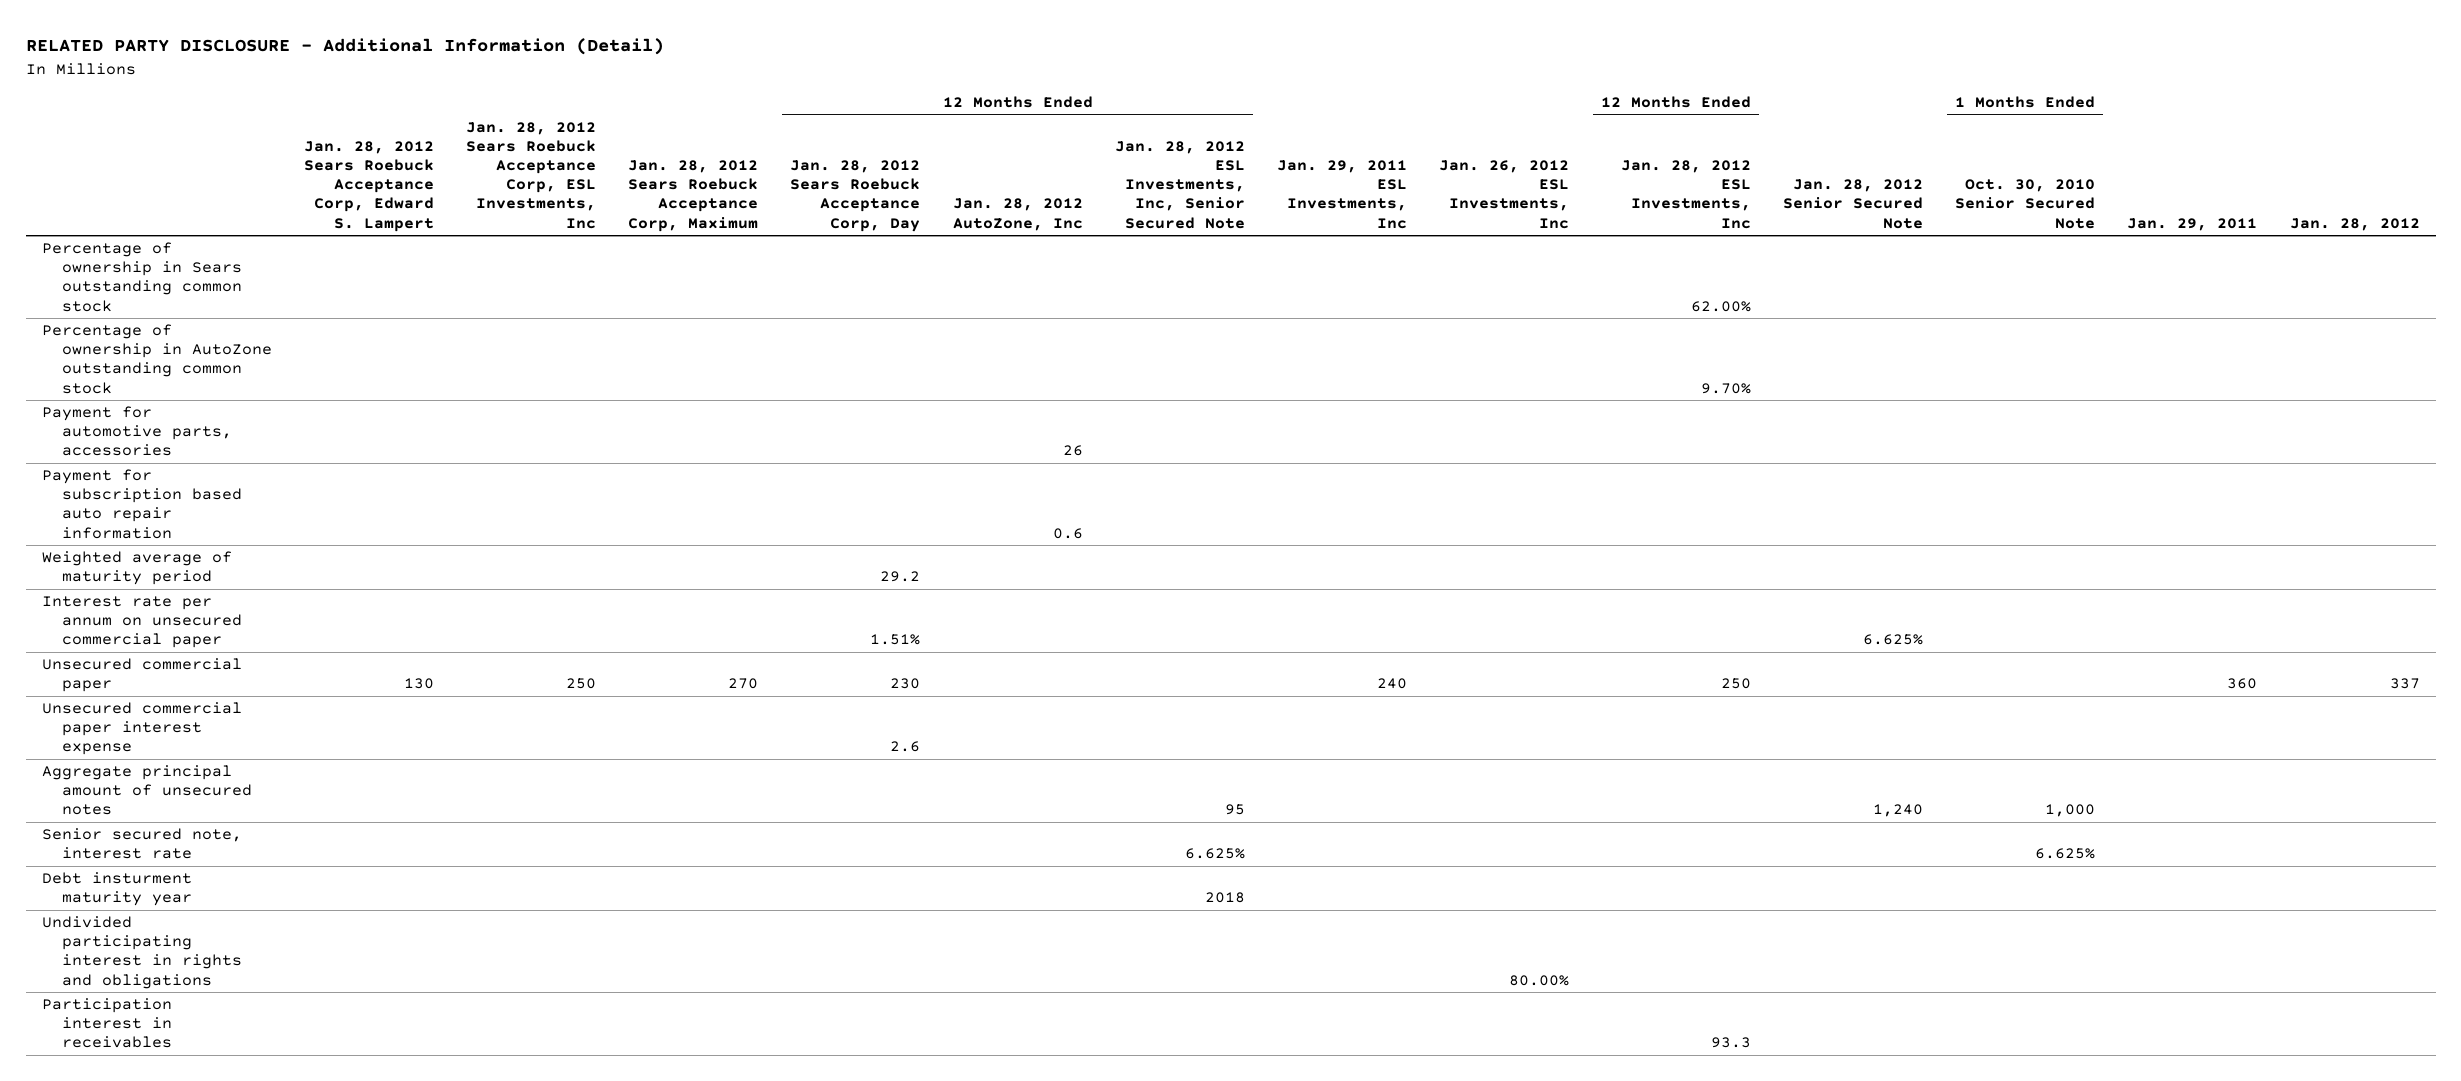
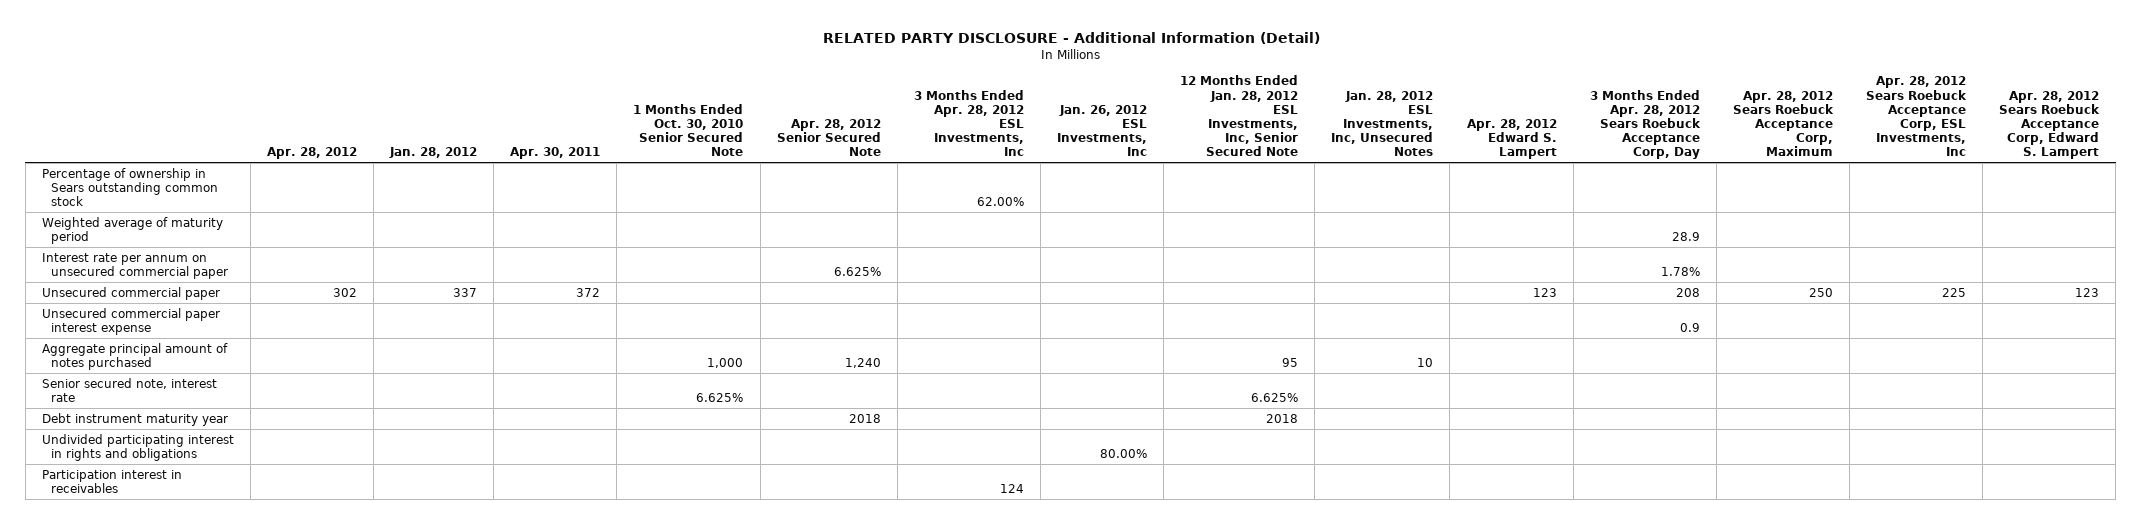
- | Jan. 28, 2012 Sears Roebuck Acceptance Corp, Edward S. Lampert | Jan. 28, 2012 Sears Roebuck Acceptance Corp, ESL Investments, Inc | Jan. 28, 2012 Sears Roebuck Acceptance Corp, Maximum | 12 Months Ended Jan. 28, 2012 Sears Roebuck Acceptance Corp, Day | 12 Months Ended Jan. 28, 2012 AutoZone, Inc | 12 Months Ended Jan. 28, 2012 ESL Investments, Inc, Senior Secured Note | Jan. 29, 2011 ESL Investments, Inc | Jan. 26, 2012 ESL Investments, Inc | 12 Months Ended Jan. 28, 2012 ESL Investments, Inc | Jan. 28, 2012 Senior Secured Note | 1 Months Ended Oct. 30, 2010 Senior Secured Note | Jan. 29, 2011 | Jan. 28, 2012
+ | Apr. 28, 2012 | Jan. 28, 2012 | Apr. 30, 2011 | 1 Months Ended Oct. 30, 2010 Senior Secured Note | Apr. 28, 2012 Senior Secured Note | 3 Months Ended Apr. 28, 2012 ESL Investments, Inc | Jan. 26, 2012 ESL Investments, Inc | 12 Months Ended Jan. 28, 2012 ESL Investments, Inc, Senior Secured Note | Jan. 28, 2012 ESL Investments, Inc, Unsecured Notes | Apr. 28, 2012 Edward S. Lampert | 3 Months Ended Apr. 28, 2012 Sears Roebuck Acceptance Corp, Day | Apr. 28, 2012 Sears Roebuck Acceptance Corp, Maximum | Apr. 28, 2012 Sears Roebuck Acceptance Corp, ESL Investments, Inc | Apr. 28, 2012 Sears Roebuck Acceptance Corp, Edward S. Lampert
- Percentage of ownership in AutoZone outstanding common stock | | | | | | | | | 9.70% | | | |
- Payment for automotive parts, accessories | | | | | 26 | | | | | | | |
- Payment for subscription based auto repair information | | | | | 0.6 | | | | | | | |
- Aggregate principal amount of unsecured notes | | | | | | 95 | | | | 1,240 | 1,000 | |
+ Aggregate principal amount of notes purchased | | | | 1,000 | 1,240 | | | 95 | 10 | | | | |
- Debt insturment maturity year | | | | | | 2018 | | | | | | |
+ Debt instrument maturity year | | | | | 2018 | | | 2018 | | | | | |

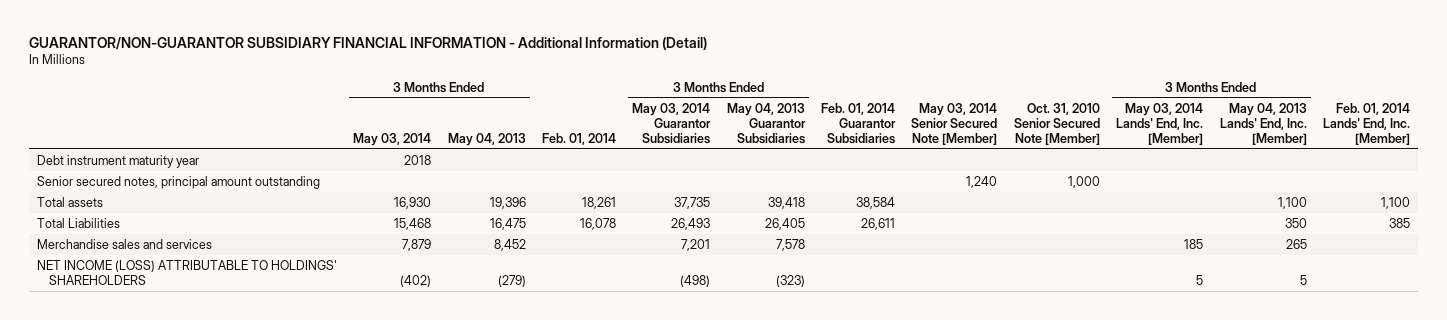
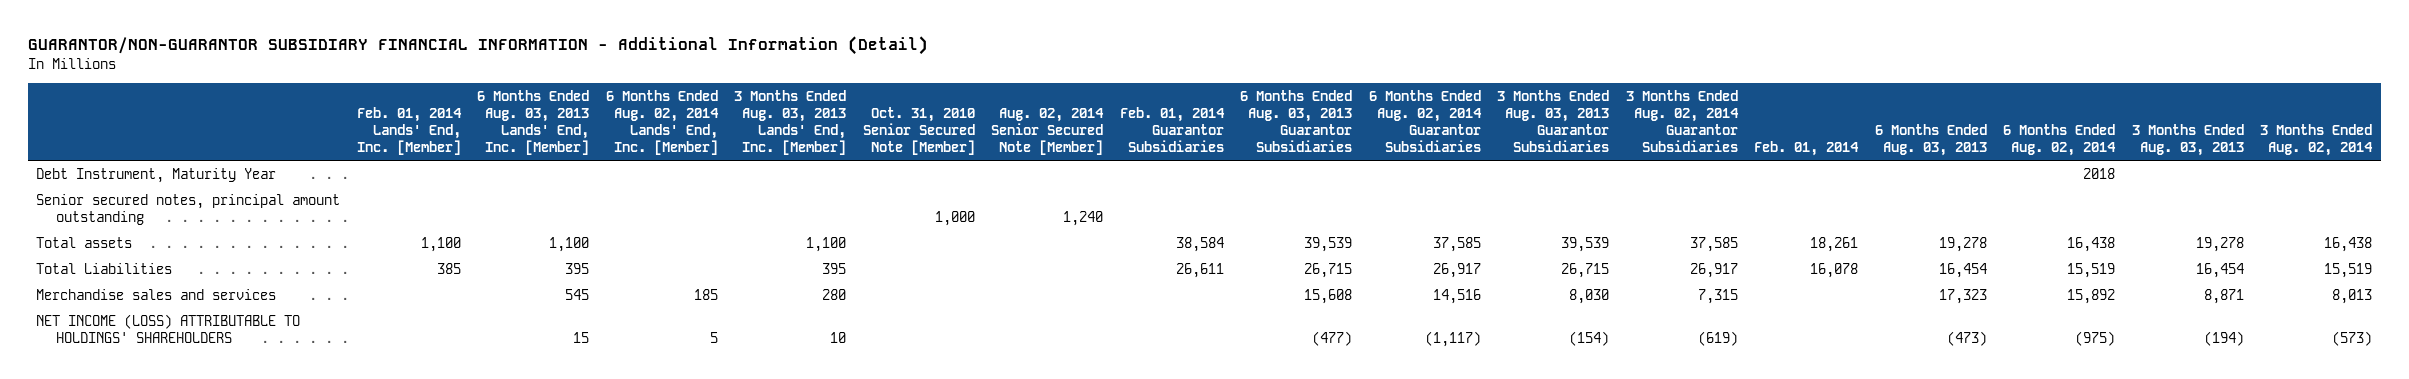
- | 3 Months Ended May 03, 2014 | 3 Months Ended May 04, 2013 | Feb. 01, 2014 | 3 Months Ended May 03, 2014 Guarantor Subsidiaries | 3 Months Ended May 04, 2013 Guarantor Subsidiaries | Feb. 01, 2014 Guarantor Subsidiaries | May 03, 2014 Senior Secured Note [Member] | Oct. 31, 2010 Senior Secured Note [Member] | 3 Months Ended May 03, 2014 Lands' End, Inc. [Member] | 3 Months Ended May 04, 2013 Lands' End, Inc. [Member] | Feb. 01, 2014 Lands' End, Inc. [Member]
+ | Feb. 01, 2014 Lands' End, Inc. [Member] | 6 Months Ended Aug. 03, 2013 Lands' End, Inc. [Member] | 6 Months Ended Aug. 02, 2014 Lands' End, Inc. [Member] | 3 Months Ended Aug. 03, 2013 Lands' End, Inc. [Member] | Oct. 31, 2010 Senior Secured Note [Member] | Aug. 02, 2014 Senior Secured Note [Member] | Feb. 01, 2014 Guarantor Subsidiaries | 6 Months Ended Aug. 03, 2013 Guarantor Subsidiaries | 6 Months Ended Aug. 02, 2014 Guarantor Subsidiaries | 3 Months Ended Aug. 03, 2013 Guarantor Subsidiaries | 3 Months Ended Aug. 02, 2014 Guarantor Subsidiaries | Feb. 01, 2014 | 6 Months Ended Aug. 03, 2013 | 6 Months Ended Aug. 02, 2014 | 3 Months Ended Aug. 03, 2013 | 3 Months Ended Aug. 02, 2014
- Debt instrument maturity year | 2018 | | | | | | | | | |
+ Debt Instrument, Maturity Year | | | | | | | | | | | | | | 2018 | |

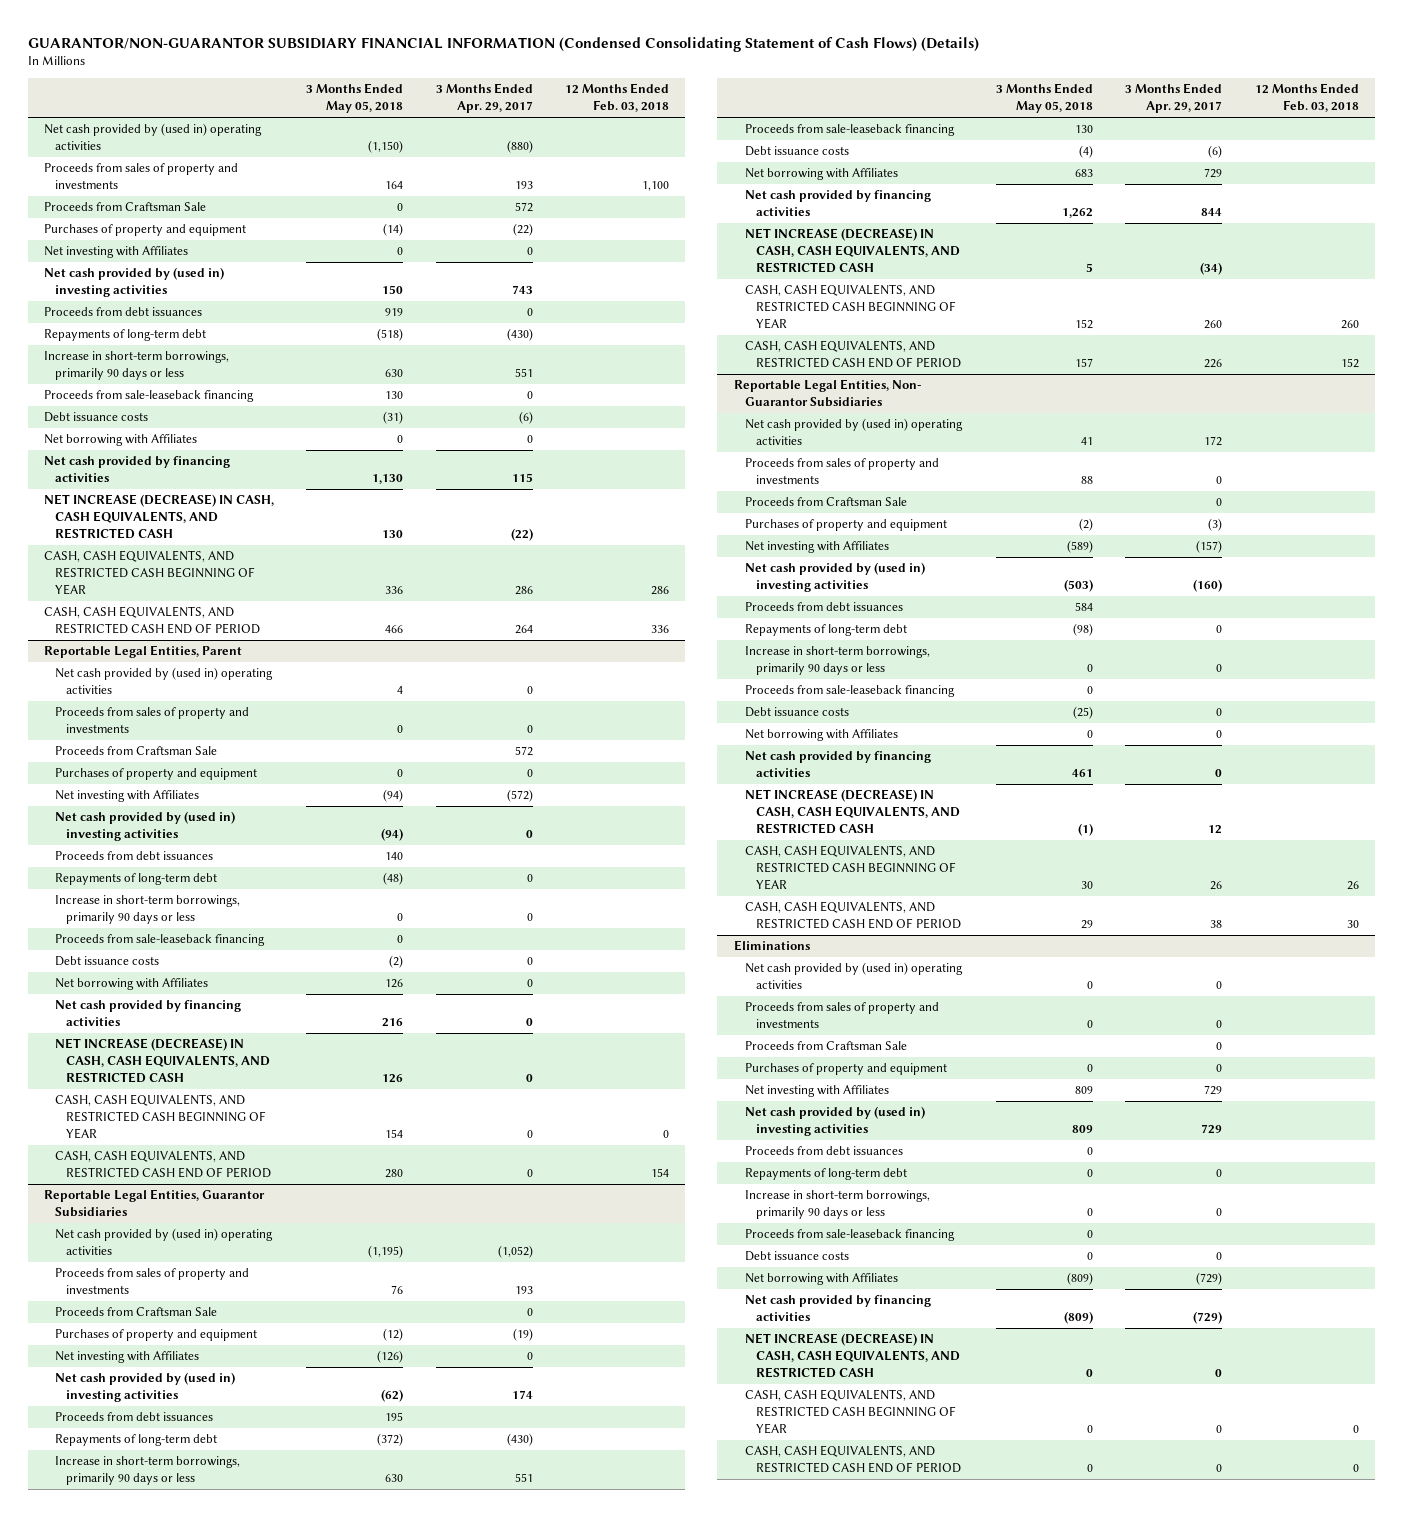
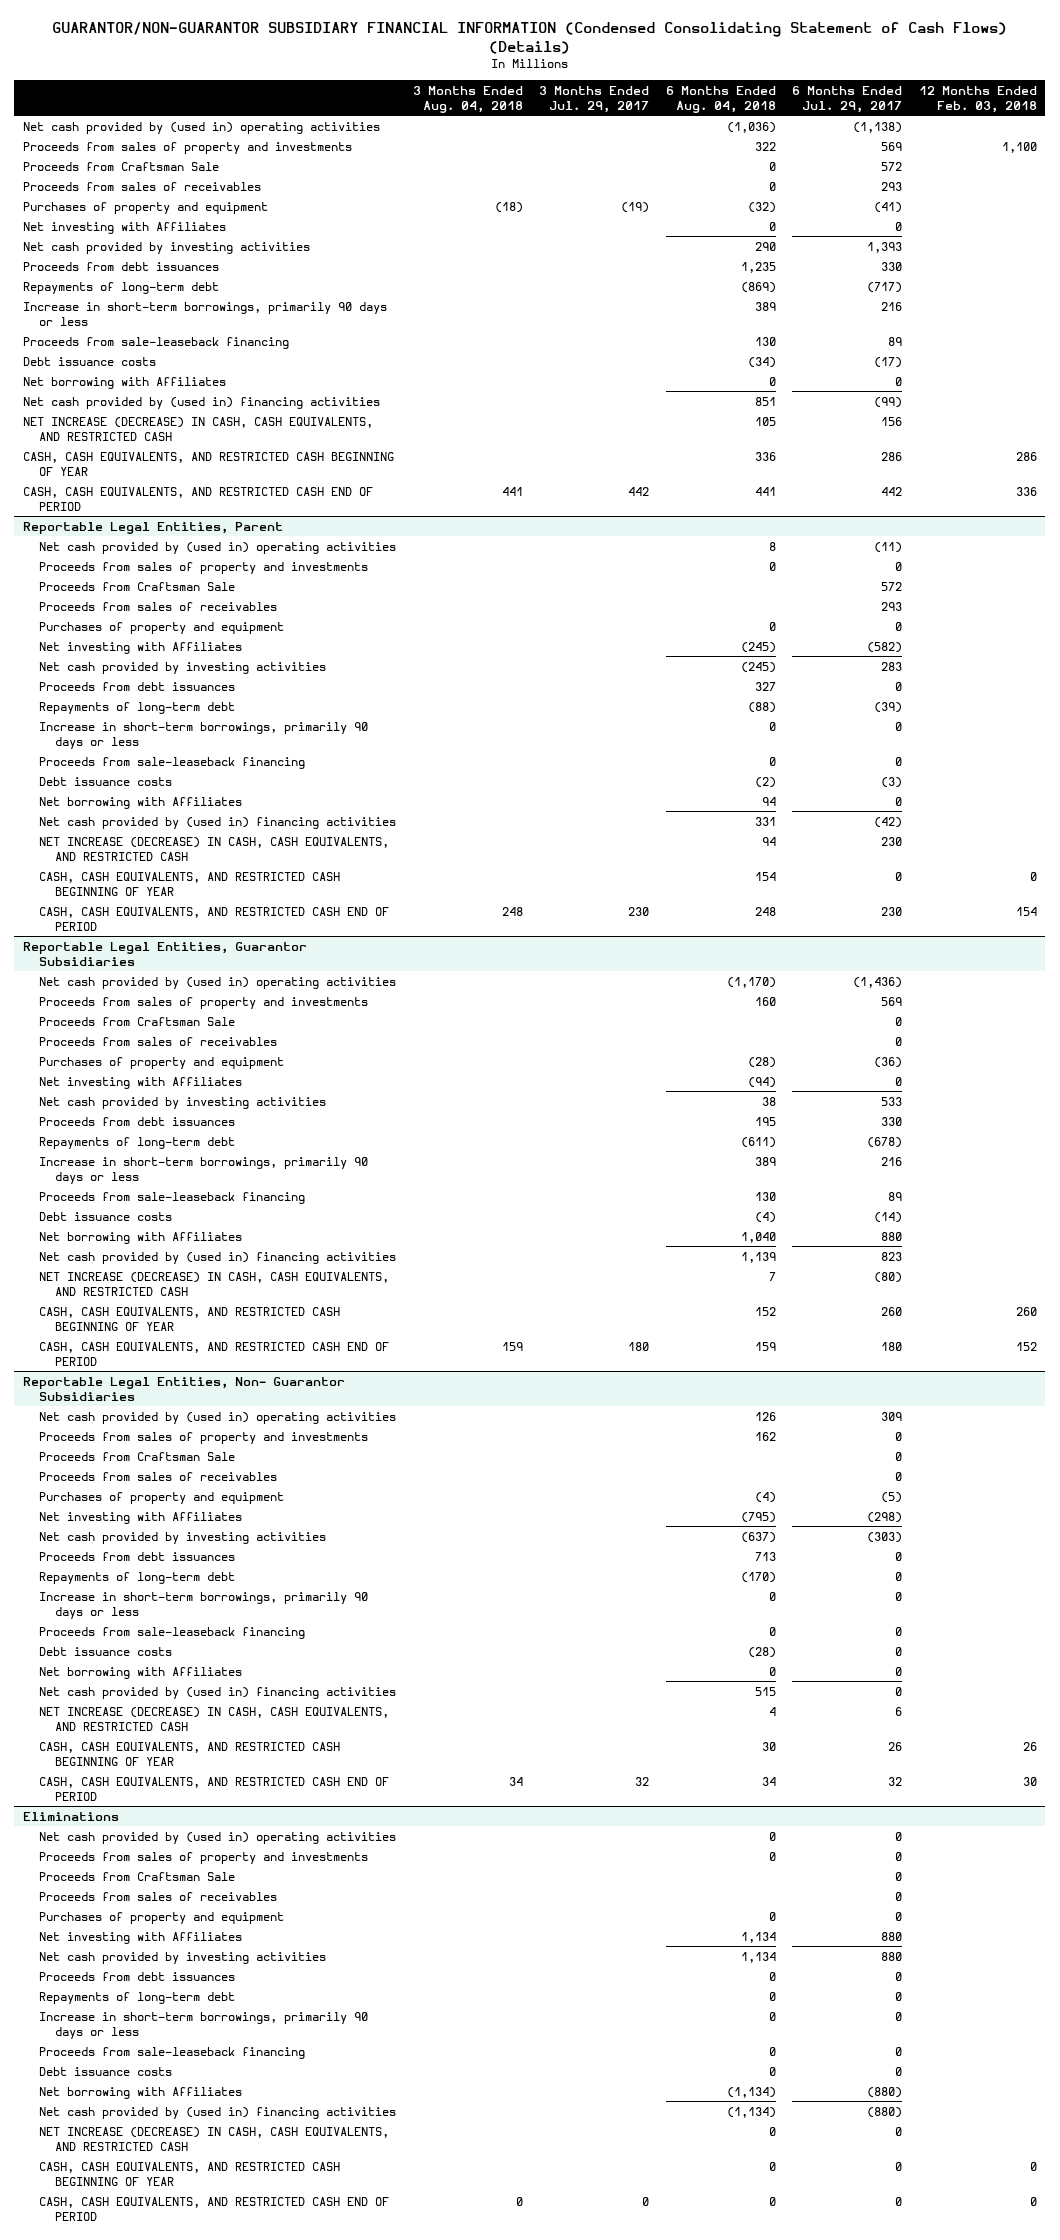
- | 3 Months Ended May 05, 2018 | 3 Months Ended Apr. 29, 2017 | 12 Months Ended Feb. 03, 2018
+ | 3 Months Ended Aug. 04, 2018 | 3 Months Ended Jul. 29, 2017 | 6 Months Ended Aug. 04, 2018 | 6 Months Ended Jul. 29, 2017 | 12 Months Ended Feb. 03, 2018
+ Proceeds from sales of receivables | | | 0 | 293 |
- Net cash provided by (used in) investing activities | 150 | 743 |
+ Net cash provided by investing activities | | | 290 | 1,393 |
- Net cash provided by financing activities | 1,130 | 115 |
+ Net cash provided by (used in) financing activities | | | 851 | (99) |
@ Reportable Legal Entities, Parent
+ Proceeds from sales of receivables | | | | 293 |
- Net cash provided by (used in) investing activities | (94) | 0 |
+ Net cash provided by investing activities | | | (245) | 283 |
- Net cash provided by financing activities | 216 | 0 |
+ Net cash provided by (used in) financing activities | | | 331 | (42) |
@ Reportable Legal Entities, Guarantor Subsidiaries
+ Proceeds from sales of receivables | | | | 0 |
- Net cash provided by (used in) investing activities | (62) | 174 |
+ Net cash provided by investing activities | | | 38 | 533 |
- Net cash provided by financing activities | 1,262 | 844 |
+ Net cash provided by (used in) financing activities | | | 1,139 | 823 |
@ Reportable Legal Entities, Non- Guarantor Subsidiaries
+ Proceeds from sales of receivables | | | | 0 |
- Net cash provided by (used in) investing activities | (503) | (160) |
+ Net cash provided by investing activities | | | (637) | (303) |
- Net cash provided by financing activities | 461 | 0 |
+ Net cash provided by (used in) financing activities | | | 515 | 0 |
@ Eliminations
+ Proceeds from sales of receivables | | | | 0 |
- Net cash provided by (used in) investing activities | 809 | 729 |
+ Net cash provided by investing activities | | | 1,134 | 880 |
- Net cash provided by financing activities | (809) | (729) |
+ Net cash provided by (used in) financing activities | | | (1,134) | (880) |

